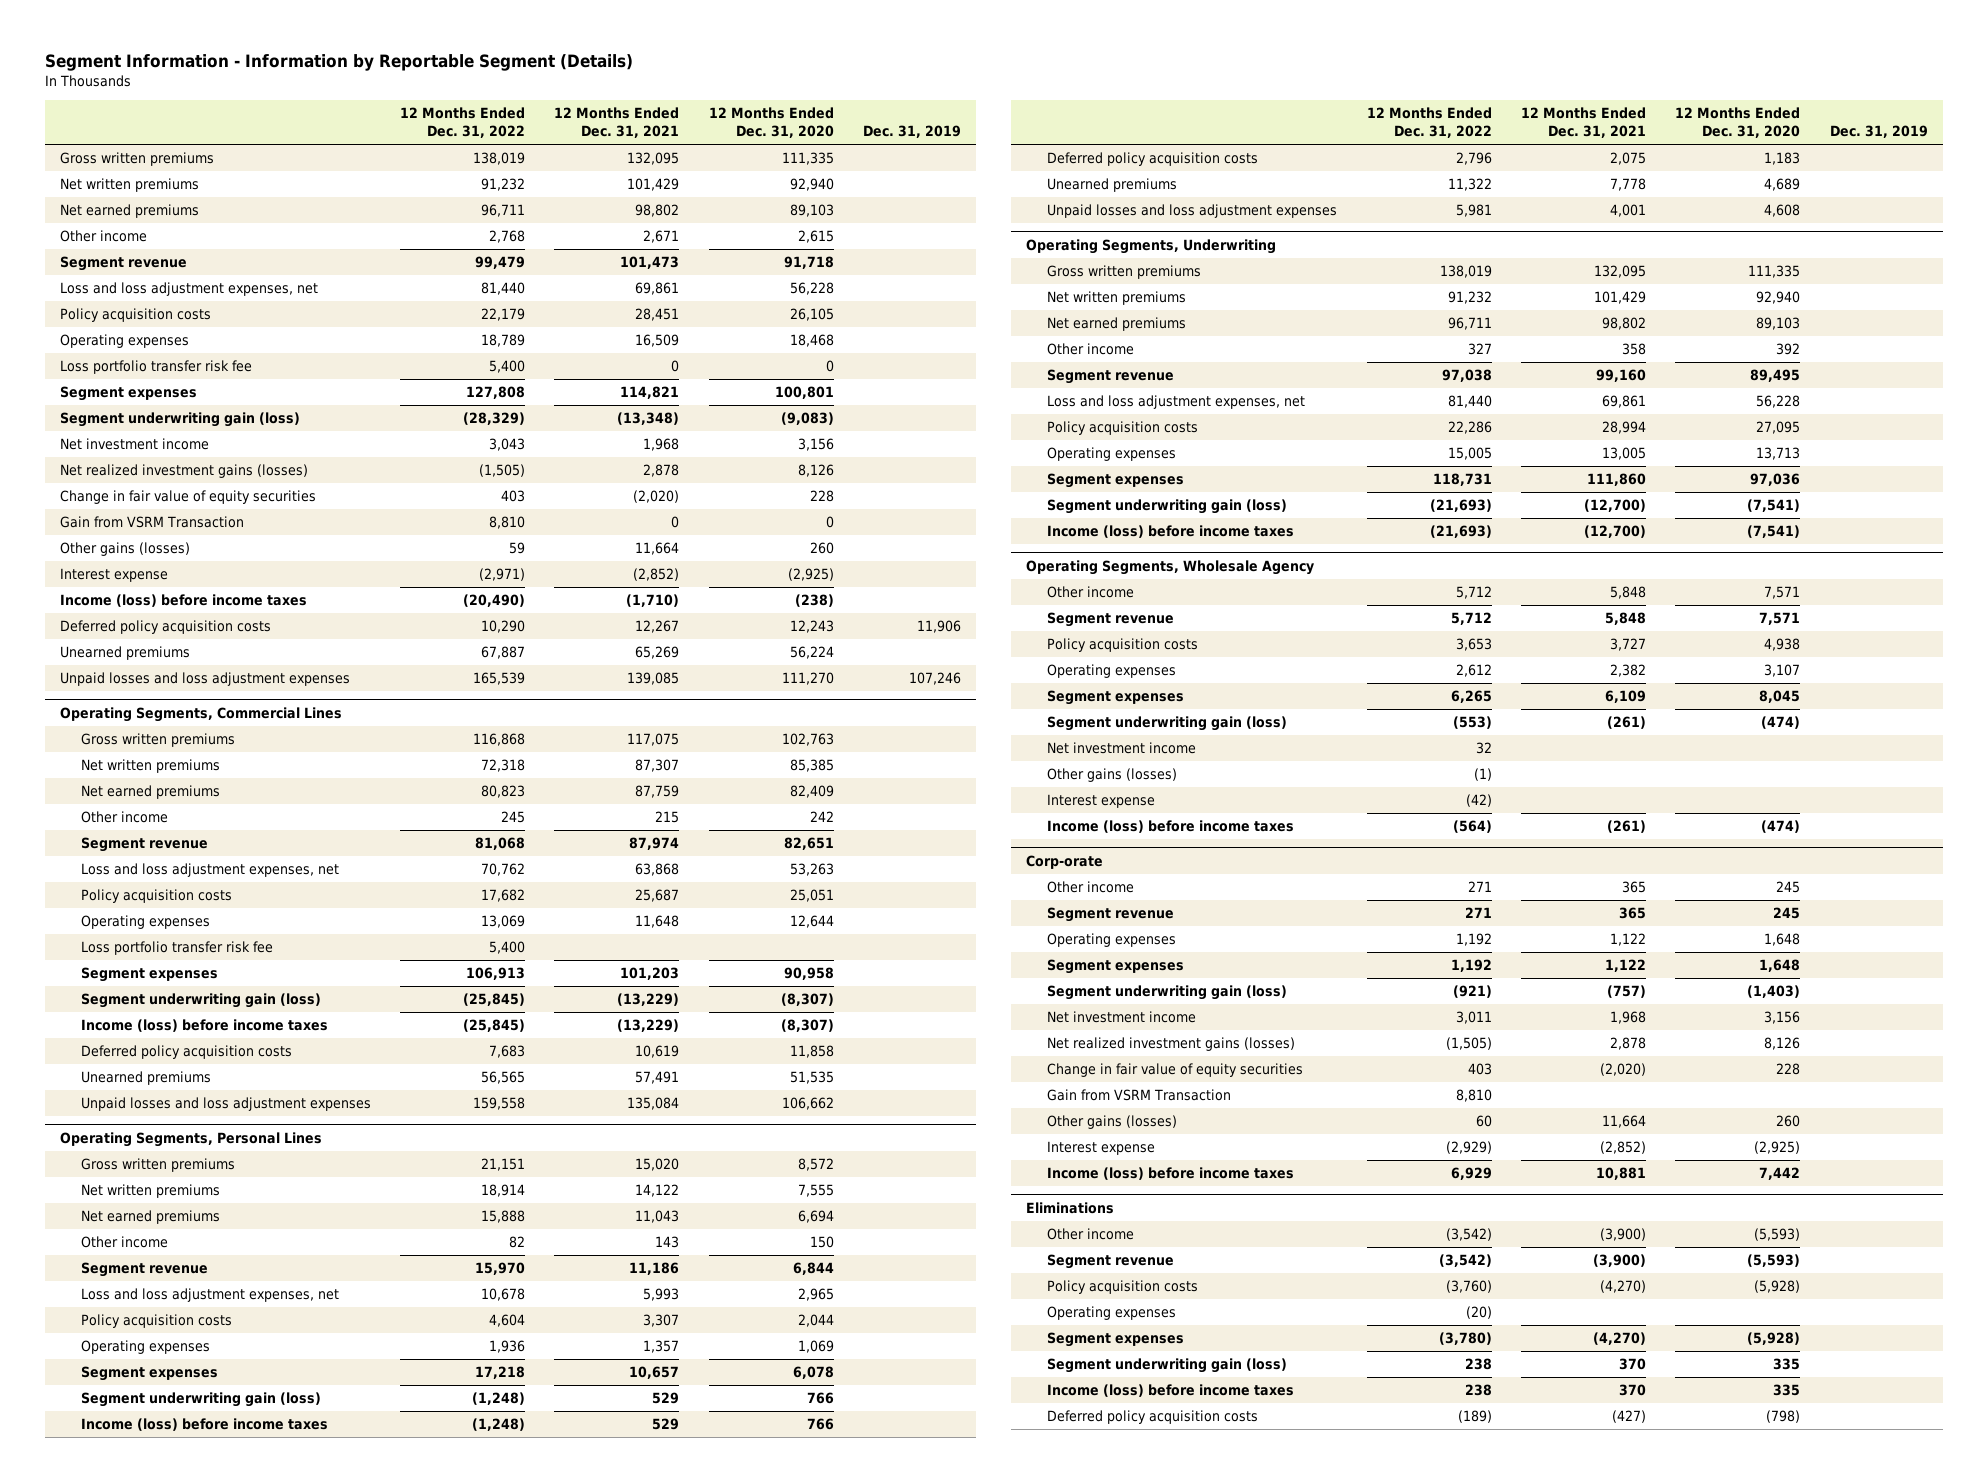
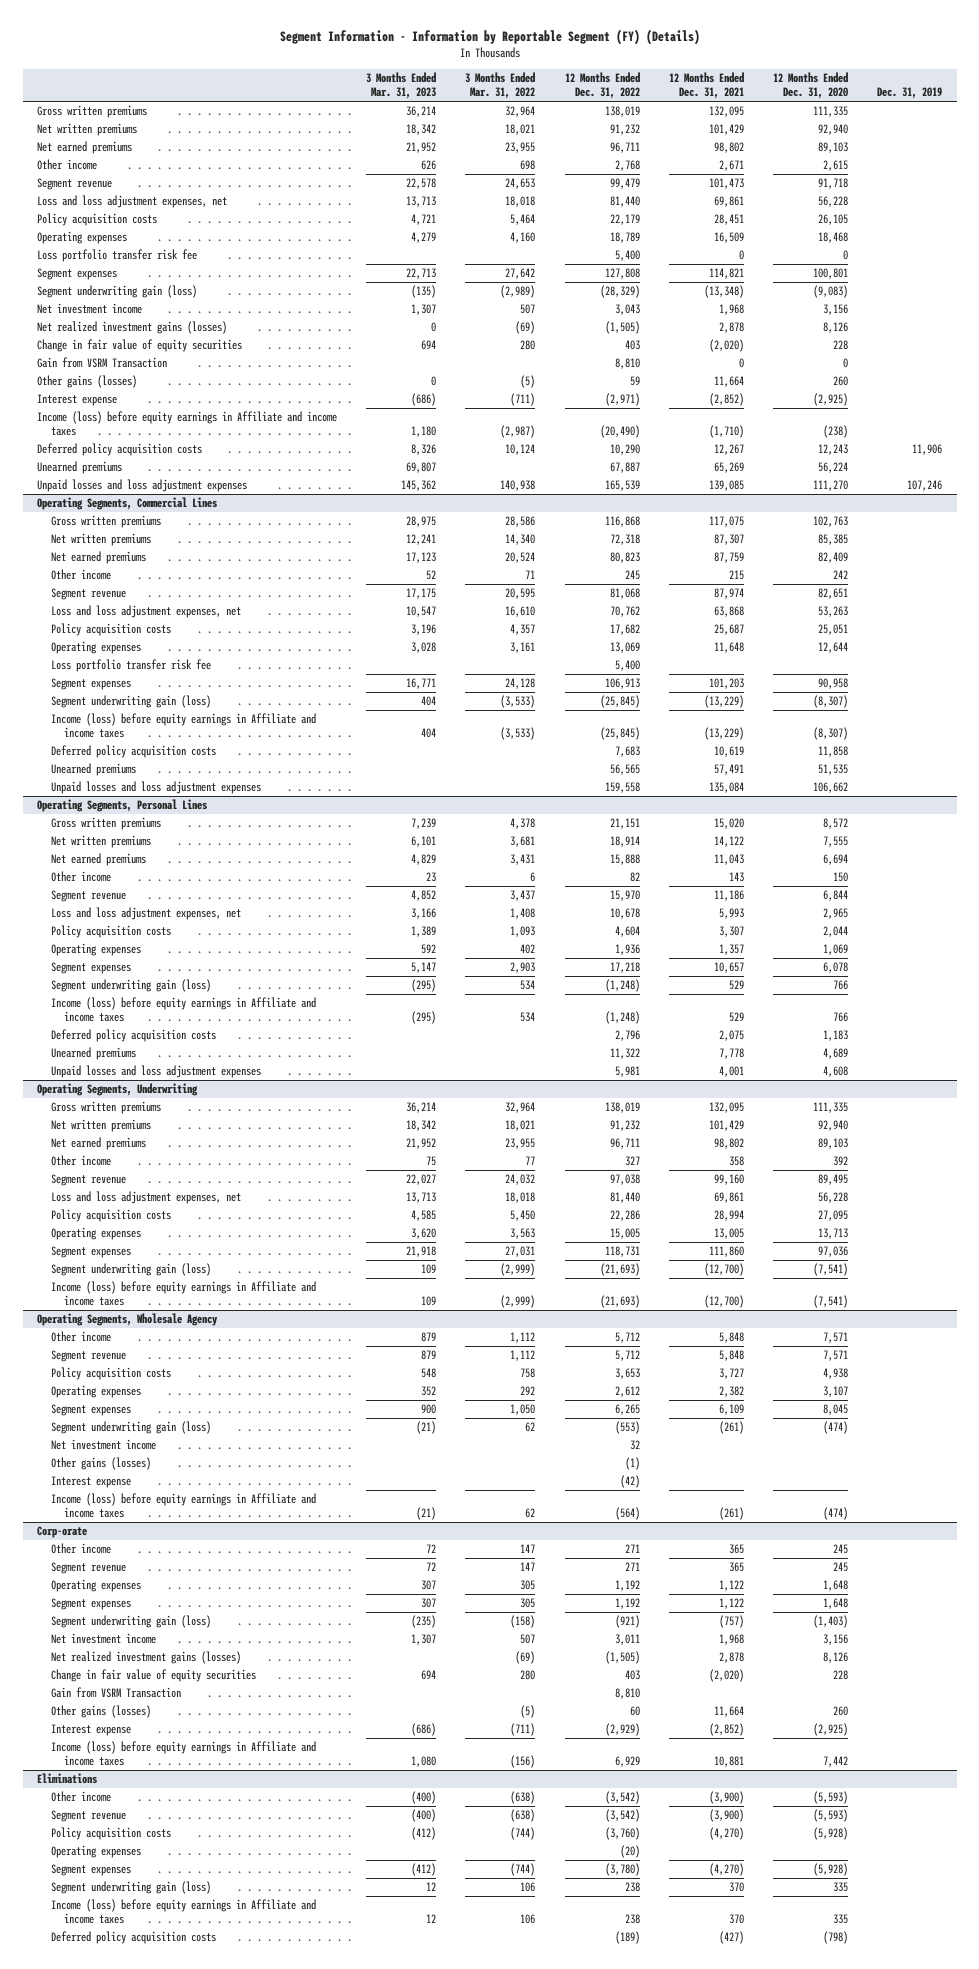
- Segment Information - Information by Reportable Segment (Details)
+ Segment Information - Information by Reportable Segment (FY) (Details)
- | 12 Months Ended Dec. 31, 2022 | 12 Months Ended Dec. 31, 2021 | 12 Months Ended Dec. 31, 2020 | Dec. 31, 2019
+ | 3 Months Ended Mar. 31, 2023 | 3 Months Ended Mar. 31, 2022 | 12 Months Ended Dec. 31, 2022 | 12 Months Ended Dec. 31, 2021 | 12 Months Ended Dec. 31, 2020 | Dec. 31, 2019
- Income (loss) before income taxes | (20,490) | (1,710) | (238) |
+ Income (loss) before equity earnings in Affiliate and income taxes | 1,180 | (2,987) | (20,490) | (1,710) | (238) |
@ Operating Segments, Commercial Lines
- Income (loss) before income taxes | (25,845) | (13,229) | (8,307) |
+ Income (loss) before equity earnings in Affiliate and income taxes | 404 | (3,533) | (25,845) | (13,229) | (8,307) |
@ Operating Segments, Personal Lines
- Income (loss) before income taxes | (1,248) | 529 | 766 |
+ Income (loss) before equity earnings in Affiliate and income taxes | (295) | 534 | (1,248) | 529 | 766 |
@ Operating Segments, Underwriting
- Income (loss) before income taxes | (21,693) | (12,700) | (7,541) |
+ Income (loss) before equity earnings in Affiliate and income taxes | 109 | (2,999) | (21,693) | (12,700) | (7,541) |
@ Operating Segments, Wholesale Agency
- Income (loss) before income taxes | (564) | (261) | (474) |
+ Income (loss) before equity earnings in Affiliate and income taxes | (21) | 62 | (564) | (261) | (474) |
@ Corp-orate
- Income (loss) before income taxes | 6,929 | 10,881 | 7,442 |
+ Income (loss) before equity earnings in Affiliate and income taxes | 1,080 | (156) | 6,929 | 10,881 | 7,442 |
@ Eliminations
- Income (loss) before income taxes | 238 | 370 | 335 |
+ Income (loss) before equity earnings in Affiliate and income taxes | 12 | 106 | 238 | 370 | 335 |

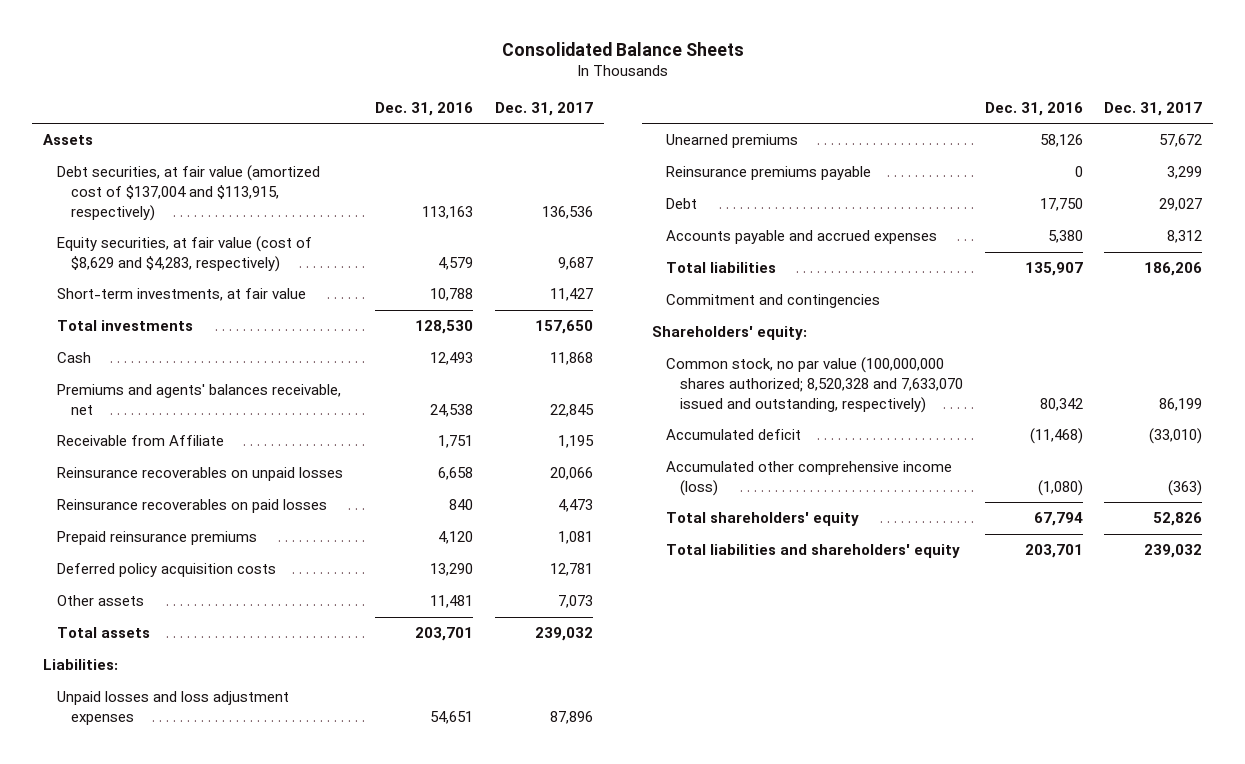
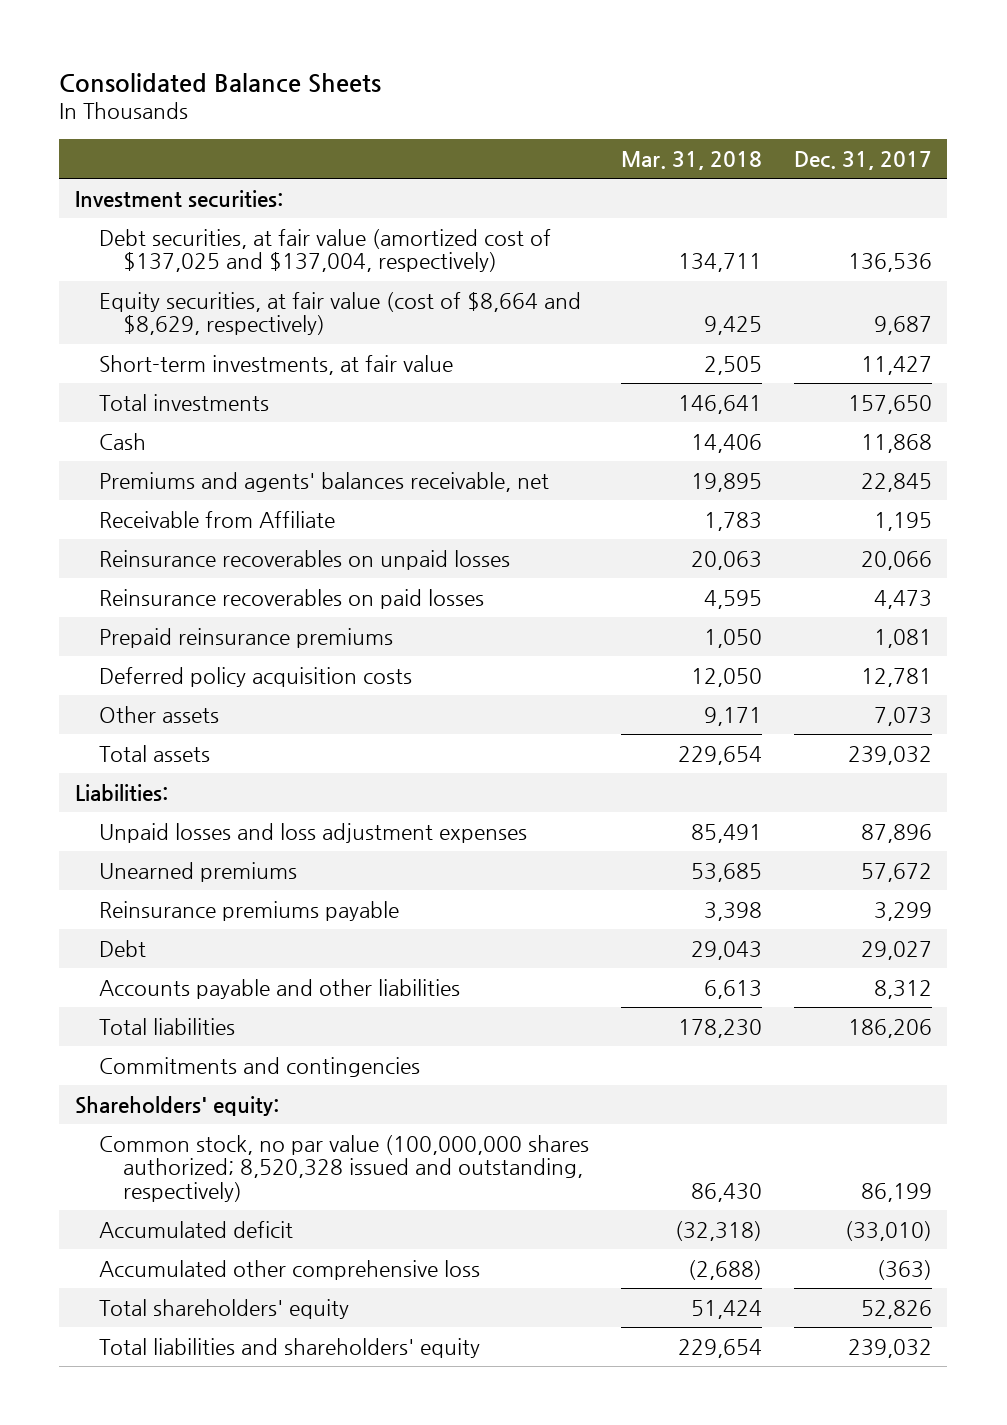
- | Dec. 31, 2016 | Dec. 31, 2017
+ | Mar. 31, 2018 | Dec. 31, 2017
- Assets
- Debt securities, at fair value (amortized cost of $137,004 and $113,915, respectively) | 113,163 | 136,536
- Equity securities, at fair value (cost of $8,629 and $4,283, respectively) | 4,579 | 9,687
+ Investment securities:
+ Debt securities, at fair value (amortized cost of $137,025 and $137,004, respectively) | 134,711 | 136,536
+ Equity securities, at fair value (cost of $8,664 and $8,629, respectively) | 9,425 | 9,687
- Accounts payable and accrued expenses | 5,380 | 8,312
+ Accounts payable and other liabilities | 6,613 | 8,312
- Commitment and contingencies
+ Commitments and contingencies
- Common stock, no par value (100,000,000 shares authorized; 8,520,328 and 7,633,070 issued and outstanding, respectively) | 80,342 | 86,199
+ Common stock, no par value (100,000,000 shares authorized; 8,520,328 issued and outstanding, respectively) | 86,430 | 86,199
- Accumulated other comprehensive income (loss) | (1,080) | (363)
+ Accumulated other comprehensive loss | (2,688) | (363)

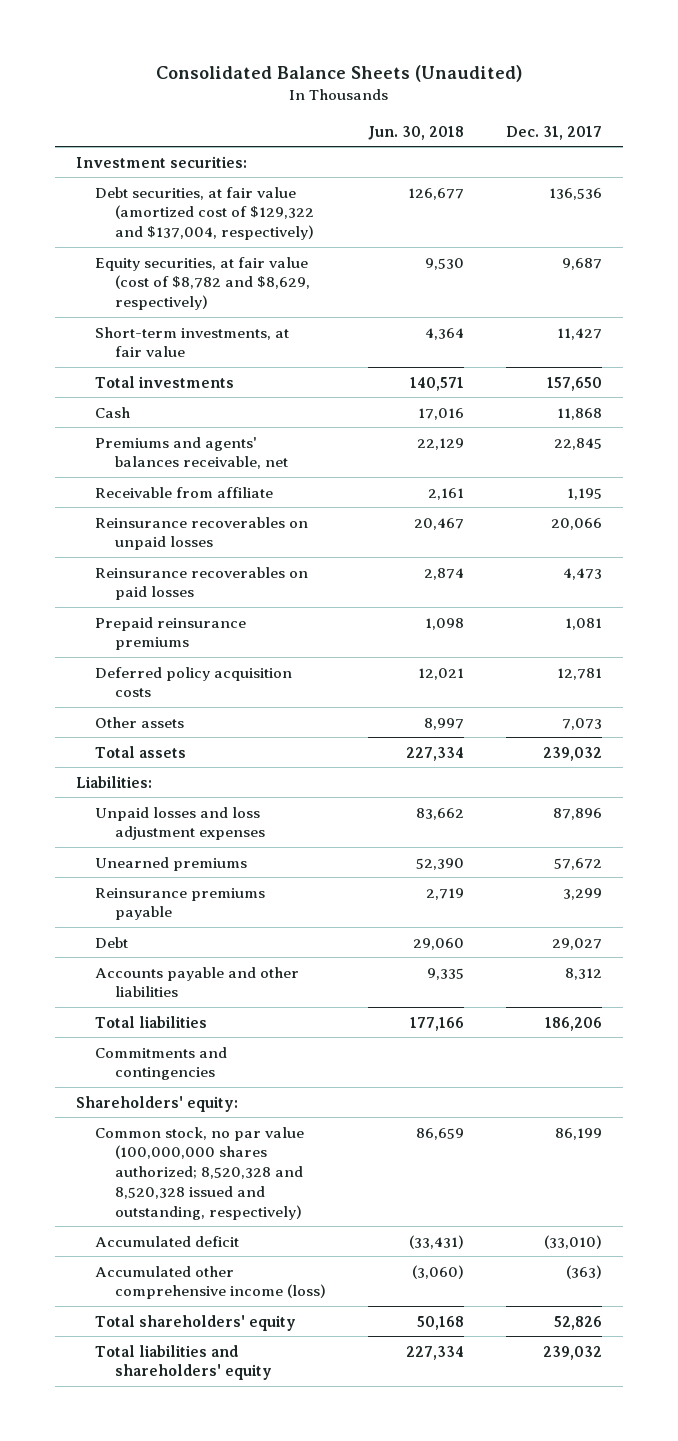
- Consolidated Balance Sheets
+ Consolidated Balance Sheets (Unaudited)
- | Mar. 31, 2018 | Dec. 31, 2017
+ | Jun. 30, 2018 | Dec. 31, 2017
- Debt securities, at fair value (amortized cost of $137,025 and $137,004, respectively) | 134,711 | 136,536
- Equity securities, at fair value (cost of $8,664 and $8,629, respectively) | 9,425 | 9,687
+ Debt securities, at fair value (amortized cost of $129,322 and $137,004, respectively) | 126,677 | 136,536
+ Equity securities, at fair value (cost of $8,782 and $8,629, respectively) | 9,530 | 9,687
- Receivable from Affiliate | 1,783 | 1,195
+ Receivable from affiliate | 2,161 | 1,195
- Common stock, no par value (100,000,000 shares authorized; 8,520,328 issued and outstanding, respectively) | 86,430 | 86,199
+ Common stock, no par value (100,000,000 shares authorized; 8,520,328 and 8,520,328 issued and outstanding, respectively) | 86,659 | 86,199
- Accumulated other comprehensive loss | (2,688) | (363)
+ Accumulated other comprehensive income (loss) | (3,060) | (363)

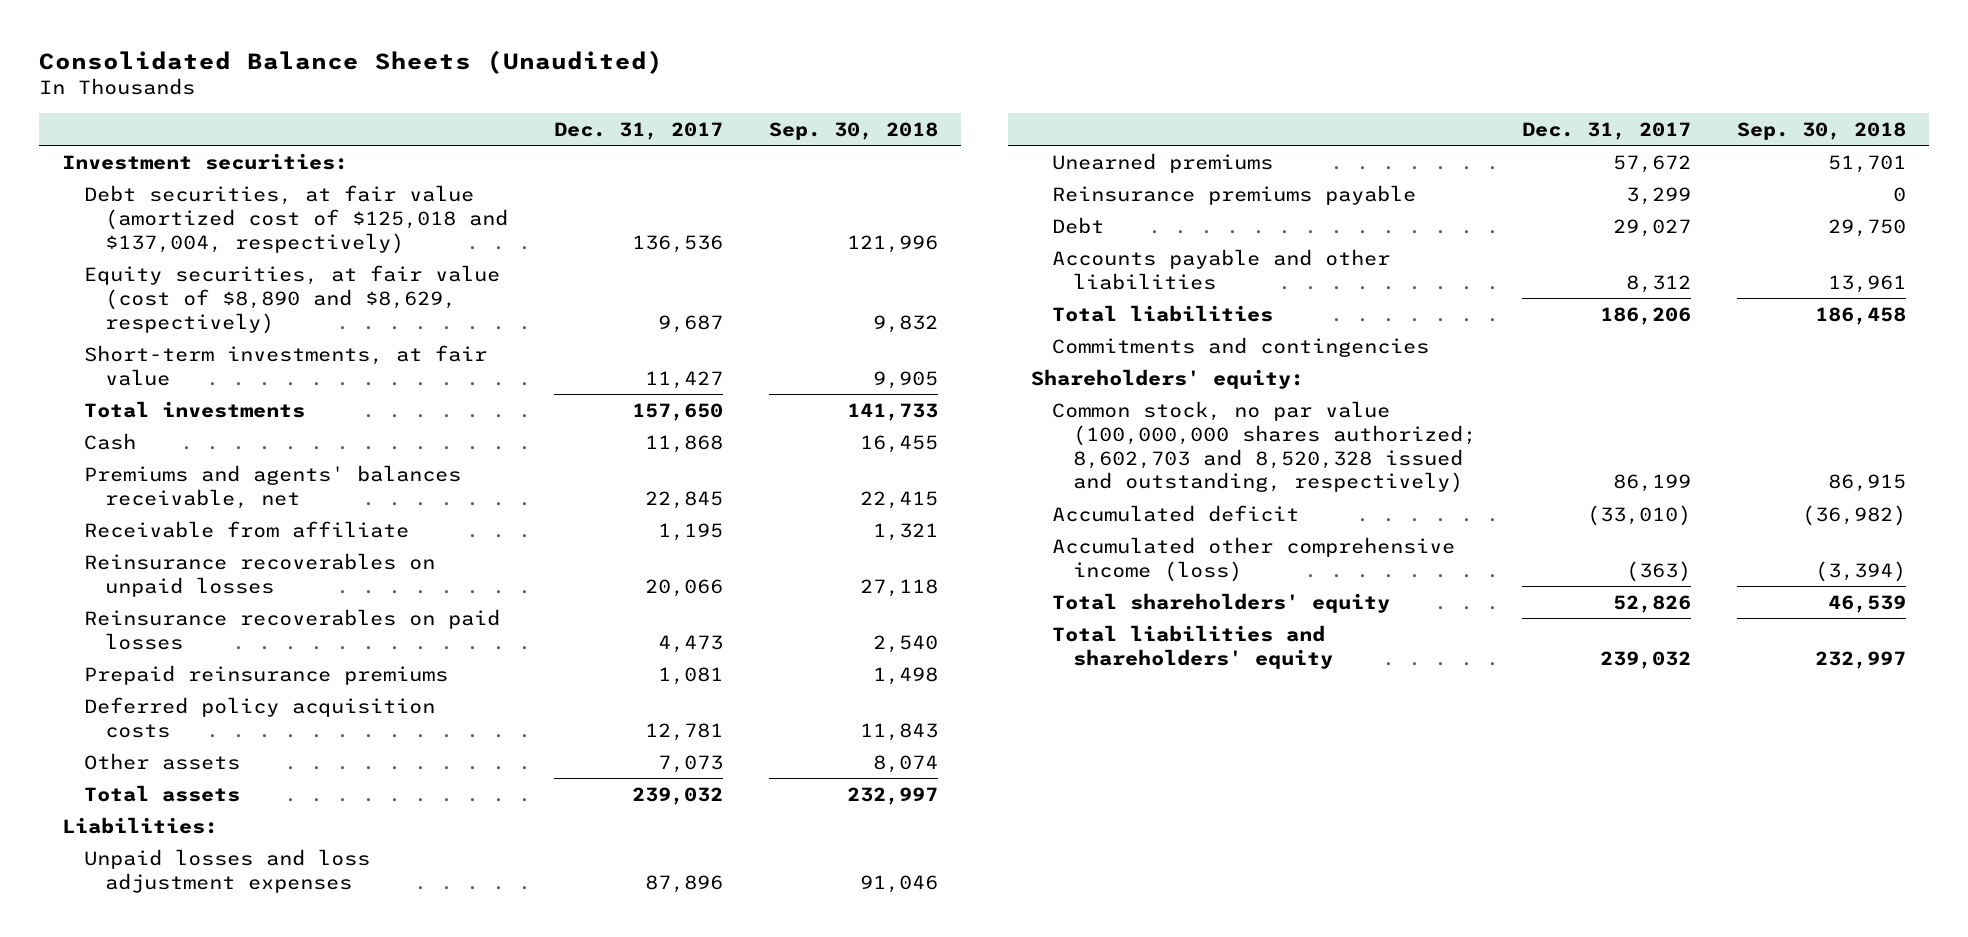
- | Jun. 30, 2018 | Dec. 31, 2017
+ | Dec. 31, 2017 | Sep. 30, 2018
- Debt securities, at fair value (amortized cost of $129,322 and $137,004, respectively) | 126,677 | 136,536
- Equity securities, at fair value (cost of $8,782 and $8,629, respectively) | 9,530 | 9,687
+ Debt securities, at fair value (amortized cost of $125,018 and $137,004, respectively) | 136,536 | 121,996
+ Equity securities, at fair value (cost of $8,890 and $8,629, respectively) | 9,687 | 9,832
- Common stock, no par value (100,000,000 shares authorized; 8,520,328 and 8,520,328 issued and outstanding, respectively) | 86,659 | 86,199
+ Common stock, no par value (100,000,000 shares authorized; 8,602,703 and 8,520,328 issued and outstanding, respectively) | 86,199 | 86,915

